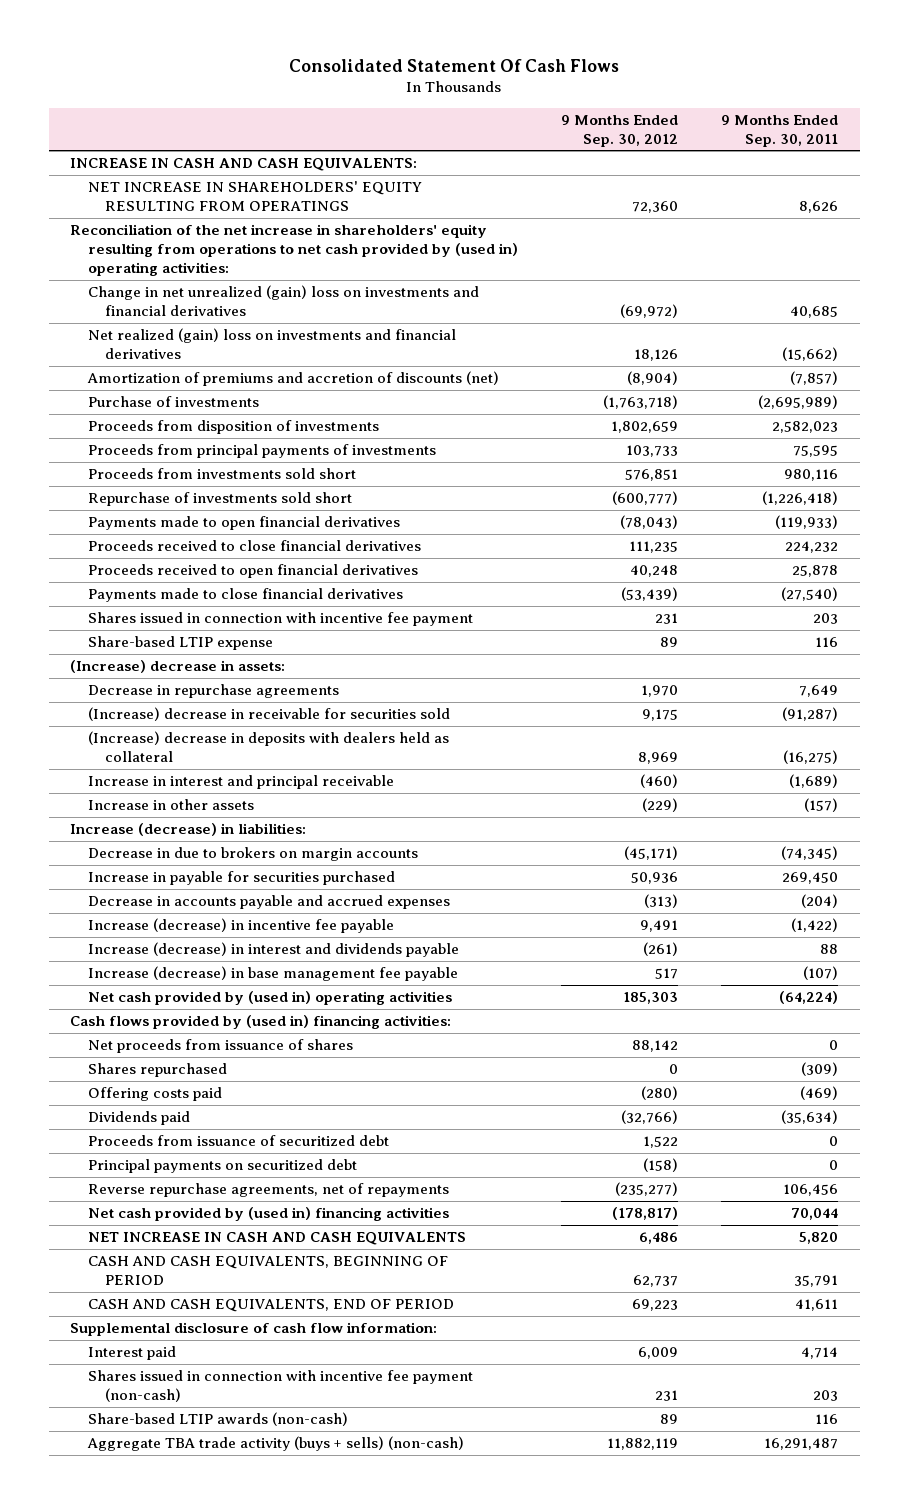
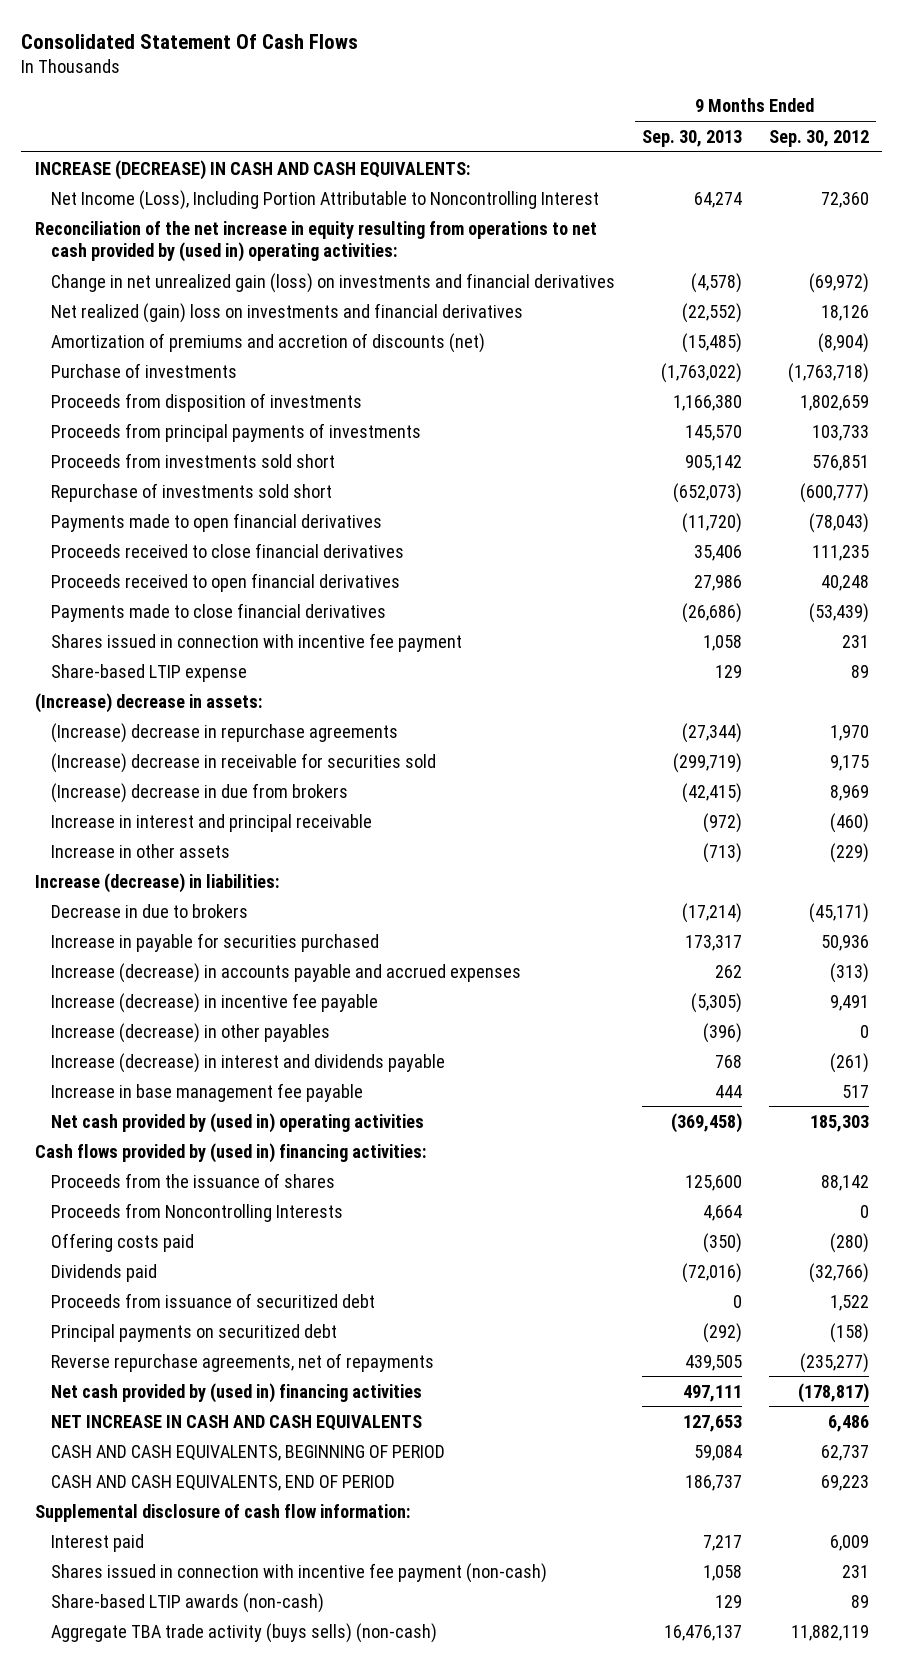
- | 9 Months Ended Sep. 30, 2012 | 9 Months Ended Sep. 30, 2011
+ | 9 Months Ended Sep. 30, 2013 | 9 Months Ended Sep. 30, 2012
- INCREASE IN CASH AND CASH EQUIVALENTS:
- NET INCREASE IN SHAREHOLDERS' EQUITY RESULTING FROM OPERATINGS | 72,360 | 8,626
- Reconciliation of the net increase in shareholders' equity resulting from operations to net cash provided by (used in) operating activities:
- Change in net unrealized (gain) loss on investments and financial derivatives | (69,972) | 40,685
+ INCREASE (DECREASE) IN CASH AND CASH EQUIVALENTS:
+ Net Income (Loss), Including Portion Attributable to Noncontrolling Interest | 64,274 | 72,360
+ Reconciliation of the net increase in equity resulting from operations to net cash provided by (used in) operating activities:
+ Change in net unrealized gain (loss) on investments and financial derivatives | (4,578) | (69,972)
- Decrease in repurchase agreements | 1,970 | 7,649
+ (Increase) decrease in repurchase agreements | (27,344) | 1,970
- (Increase) decrease in deposits with dealers held as collateral | 8,969 | (16,275)
+ (Increase) decrease in due from brokers | (42,415) | 8,969
- Decrease in due to brokers on margin accounts | (45,171) | (74,345)
+ Decrease in due to brokers | (17,214) | (45,171)
- Decrease in accounts payable and accrued expenses | (313) | (204)
+ Increase (decrease) in accounts payable and accrued expenses | 262 | (313)
+ Increase (decrease) in other payables | (396) | 0
- Increase (decrease) in base management fee payable | 517 | (107)
+ Increase in base management fee payable | 444 | 517
- Net proceeds from issuance of shares | 88,142 | 0
- Shares repurchased | 0 | (309)
+ Proceeds from the issuance of shares | 125,600 | 88,142
+ Proceeds from Noncontrolling Interests | 4,664 | 0
- Aggregate TBA trade activity (buys + sells) (non-cash) | 11,882,119 | 16,291,487
+ Aggregate TBA trade activity (buys sells) (non-cash) | 16,476,137 | 11,882,119

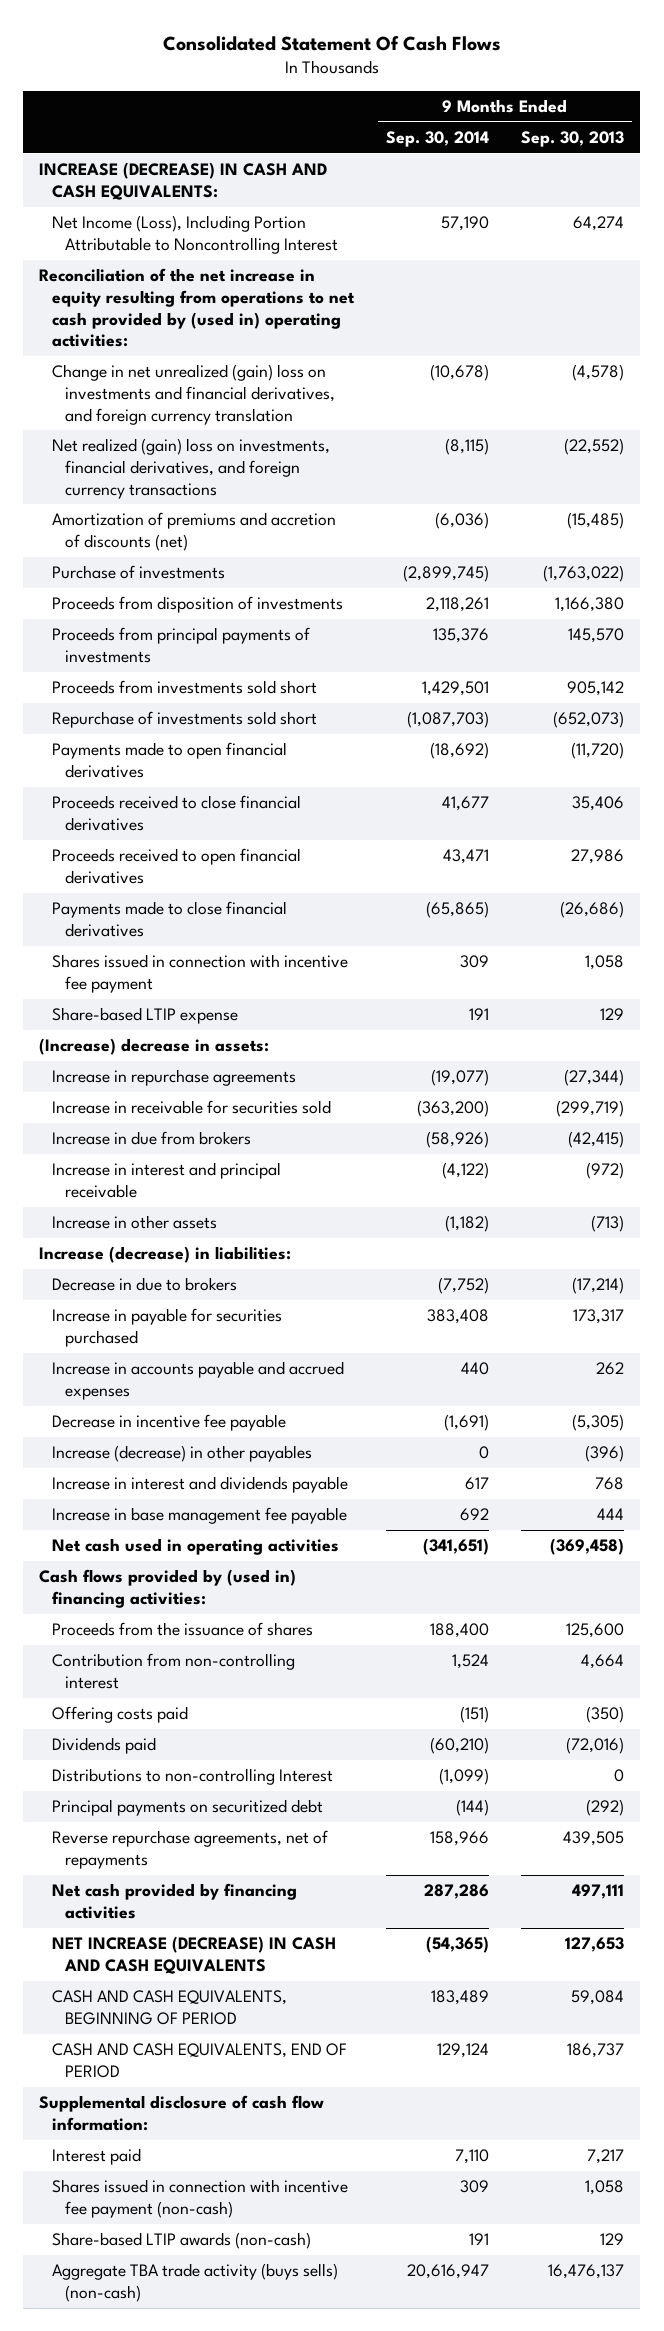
- | 9 Months Ended Sep. 30, 2013 | 9 Months Ended Sep. 30, 2012
+ | 9 Months Ended Sep. 30, 2014 | 9 Months Ended Sep. 30, 2013
- Change in net unrealized gain (loss) on investments and financial derivatives | (4,578) | (69,972)
- Net realized (gain) loss on investments and financial derivatives | (22,552) | 18,126
+ Change in net unrealized (gain) loss on investments and financial derivatives, and foreign currency translation | (10,678) | (4,578)
+ Net realized (gain) loss on investments, financial derivatives, and foreign currency transactions | (8,115) | (22,552)
- (Increase) decrease in repurchase agreements | (27,344) | 1,970
- (Increase) decrease in receivable for securities sold | (299,719) | 9,175
- (Increase) decrease in due from brokers | (42,415) | 8,969
+ Increase in repurchase agreements | (19,077) | (27,344)
+ Increase in receivable for securities sold | (363,200) | (299,719)
+ Increase in due from brokers | (58,926) | (42,415)
- Increase (decrease) in accounts payable and accrued expenses | 262 | (313)
- Increase (decrease) in incentive fee payable | (5,305) | 9,491
+ Increase in accounts payable and accrued expenses | 440 | 262
+ Decrease in incentive fee payable | (1,691) | (5,305)
- Increase (decrease) in interest and dividends payable | 768 | (261)
+ Increase in interest and dividends payable | 617 | 768
- Net cash provided by (used in) operating activities | (369,458) | 185,303
+ Net cash used in operating activities | (341,651) | (369,458)
- Proceeds from Noncontrolling Interests | 4,664 | 0
+ Contribution from non-controlling interest | 1,524 | 4,664
- Proceeds from issuance of securitized debt | 0 | 1,522
+ Distributions to non-controlling Interest | (1,099) | 0
- Net cash provided by (used in) financing activities | 497,111 | (178,817)
- NET INCREASE IN CASH AND CASH EQUIVALENTS | 127,653 | 6,486
+ Net cash provided by financing activities | 287,286 | 497,111
+ NET INCREASE (DECREASE) IN CASH AND CASH EQUIVALENTS | (54,365) | 127,653

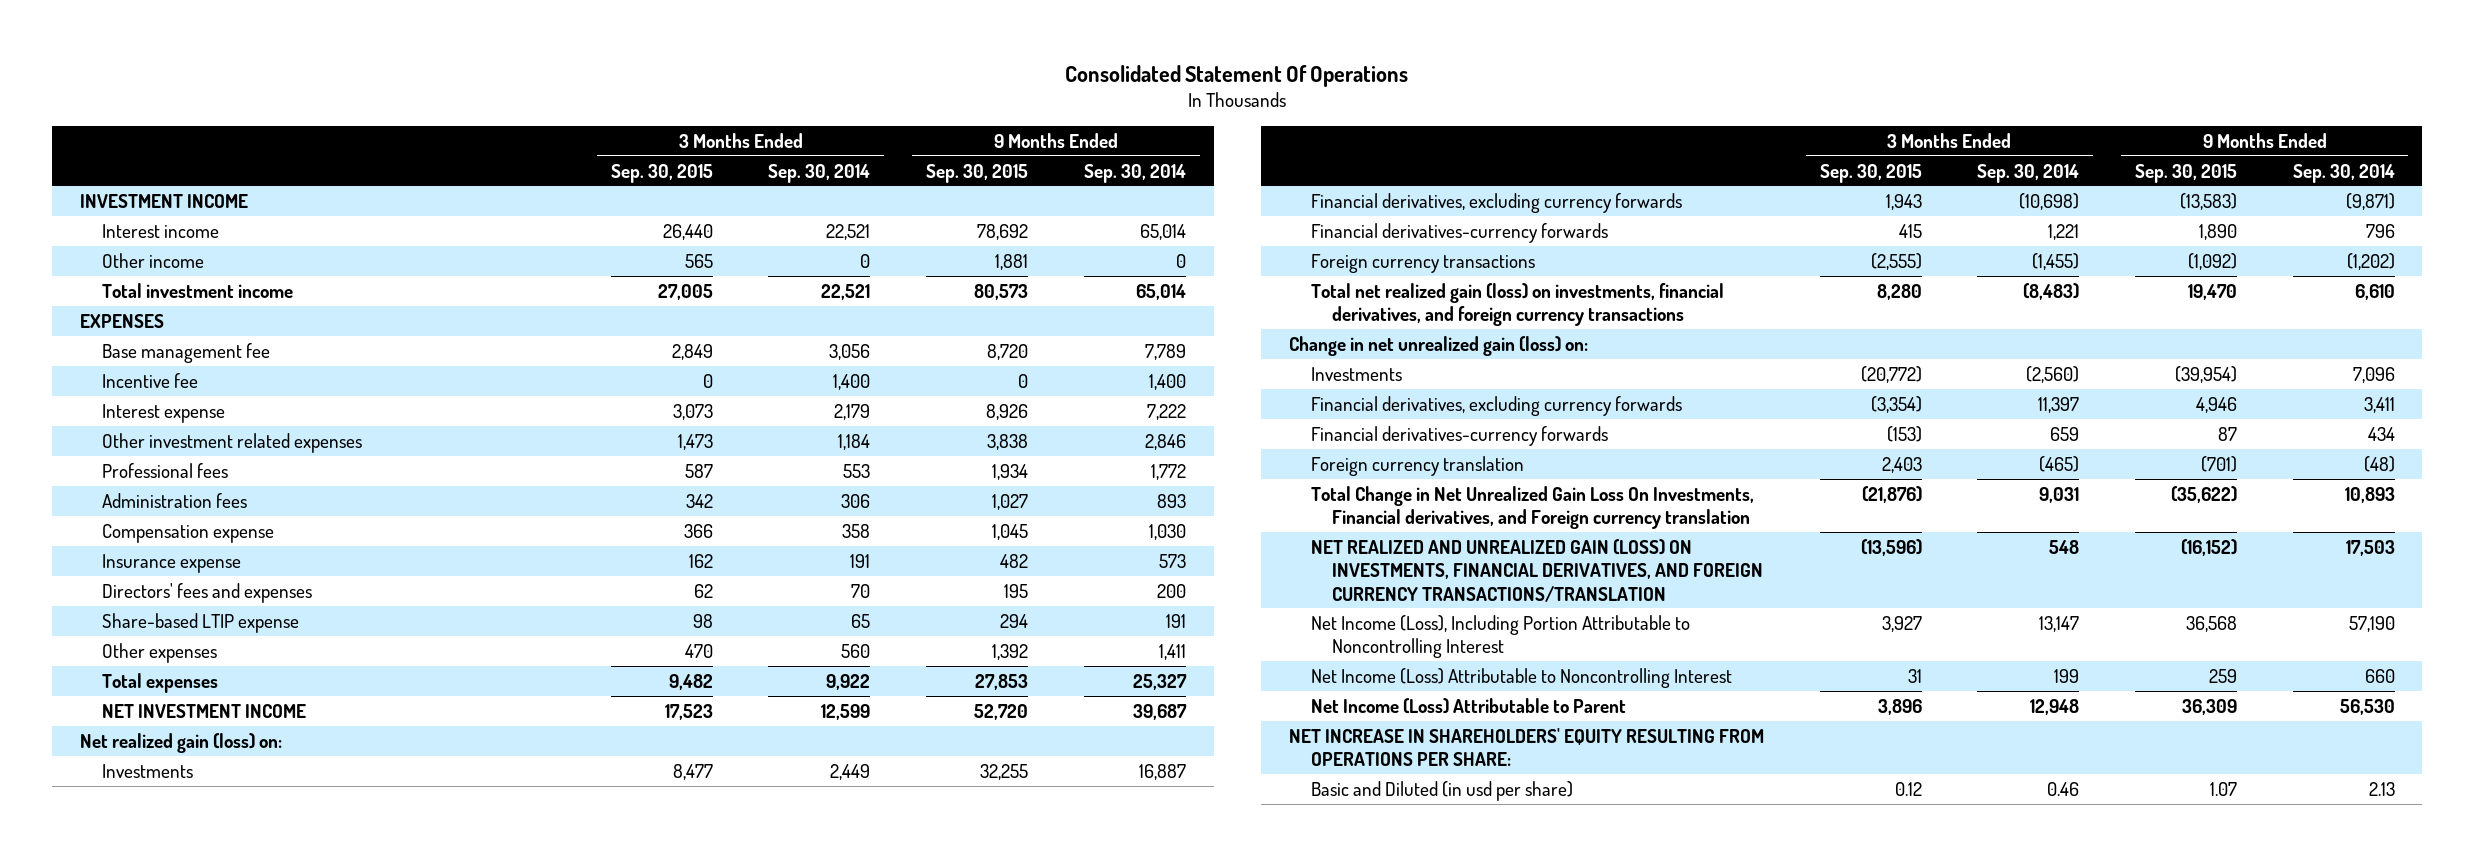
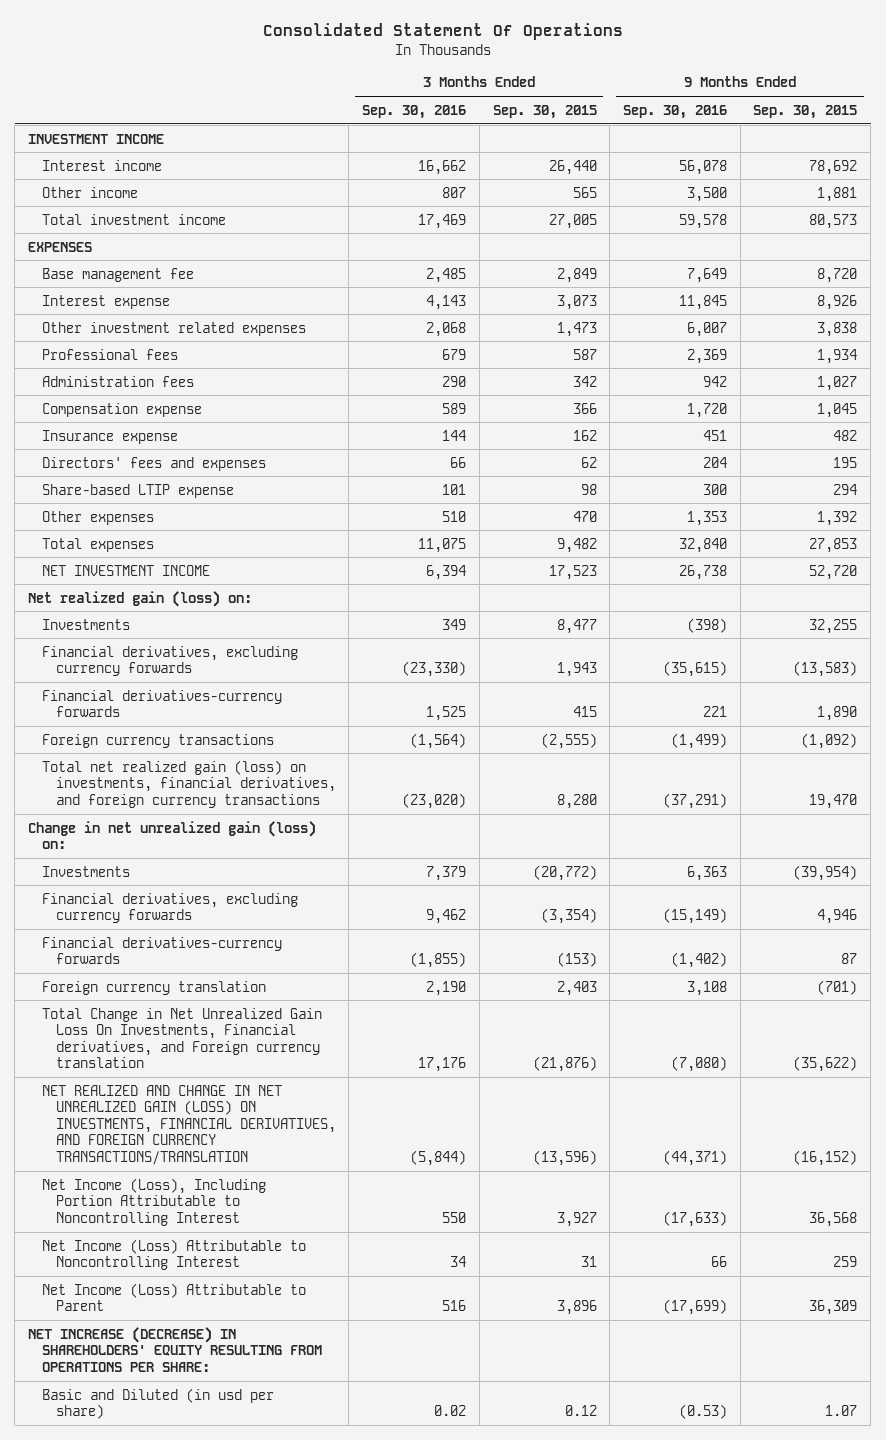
- | 3 Months Ended Sep. 30, 2015 | 3 Months Ended Sep. 30, 2014 | 9 Months Ended Sep. 30, 2015 | 9 Months Ended Sep. 30, 2014
+ | 3 Months Ended Sep. 30, 2016 | 3 Months Ended Sep. 30, 2015 | 9 Months Ended Sep. 30, 2016 | 9 Months Ended Sep. 30, 2015
- Incentive fee | 0 | 1,400 | 0 | 1,400
- NET REALIZED AND UNREALIZED GAIN (LOSS) ON INVESTMENTS, FINANCIAL DERIVATIVES, AND FOREIGN CURRENCY TRANSACTIONS/TRANSLATION | (13,596) | 548 | (16,152) | 17,503
+ NET REALIZED AND CHANGE IN NET UNREALIZED GAIN (LOSS) ON INVESTMENTS, FINANCIAL DERIVATIVES, AND FOREIGN CURRENCY TRANSACTIONS/TRANSLATION | (5,844) | (13,596) | (44,371) | (16,152)
- NET INCREASE IN SHAREHOLDERS' EQUITY RESULTING FROM OPERATIONS PER SHARE:
+ NET INCREASE (DECREASE) IN SHAREHOLDERS' EQUITY RESULTING FROM OPERATIONS PER SHARE:

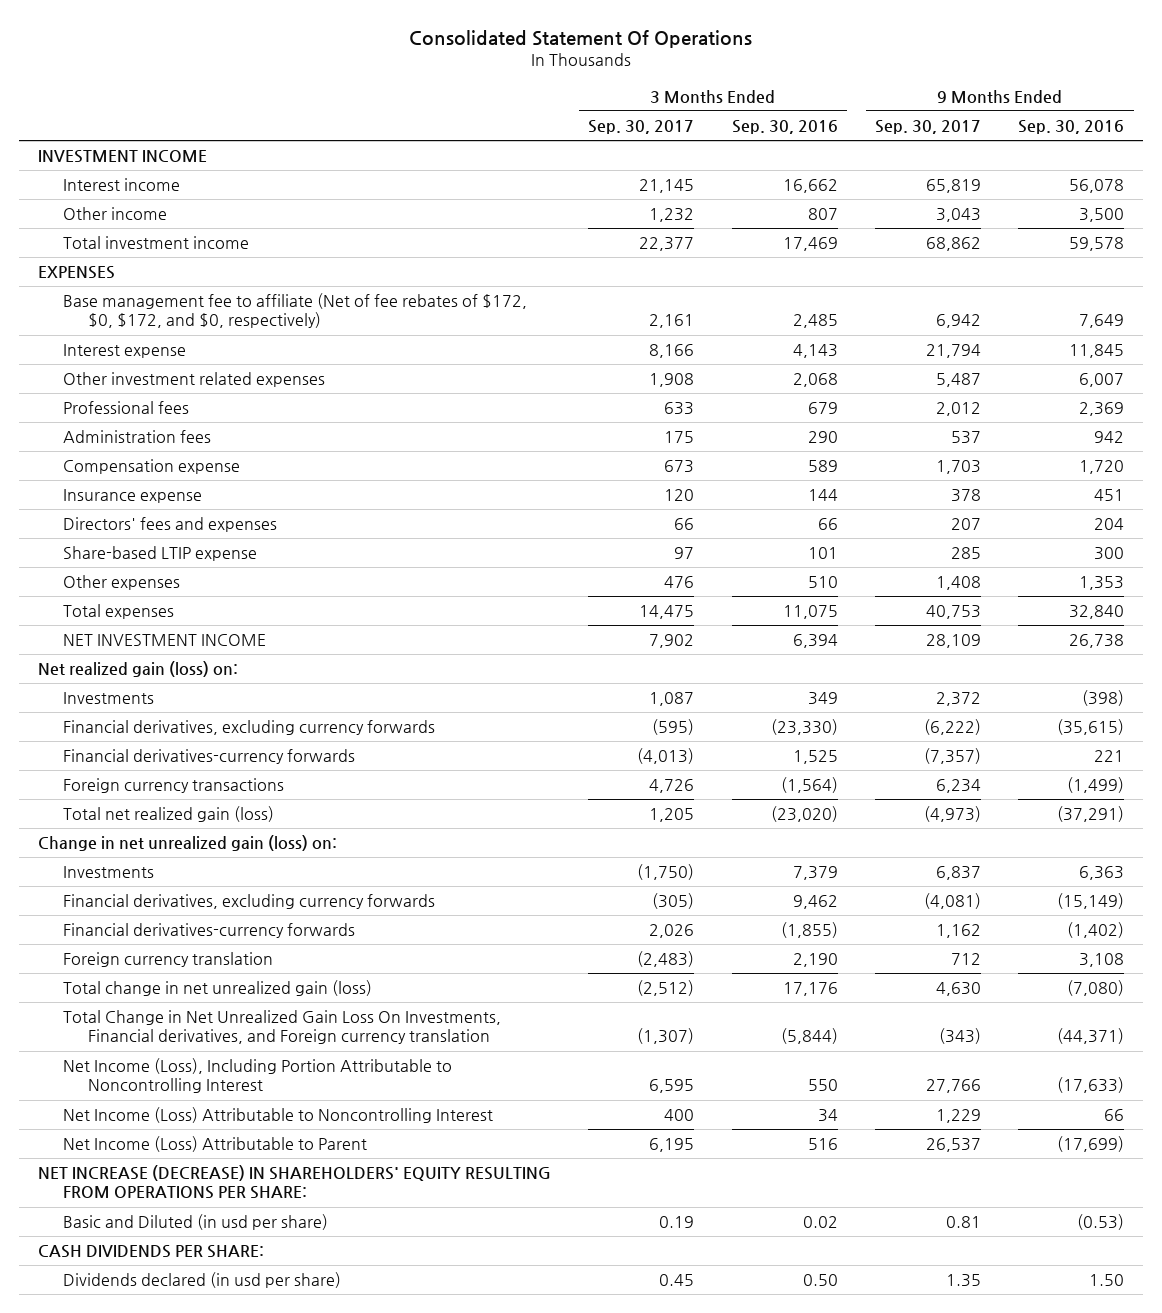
- | 3 Months Ended Sep. 30, 2016 | 3 Months Ended Sep. 30, 2015 | 9 Months Ended Sep. 30, 2016 | 9 Months Ended Sep. 30, 2015
+ | 3 Months Ended Sep. 30, 2017 | 3 Months Ended Sep. 30, 2016 | 9 Months Ended Sep. 30, 2017 | 9 Months Ended Sep. 30, 2016
- Base management fee | 2,485 | 2,849 | 7,649 | 8,720
+ Base management fee to affiliate (Net of fee rebates of $172, $0, $172, and $0, respectively) | 2,161 | 2,485 | 6,942 | 7,649
- Total net realized gain (loss) on investments, financial derivatives, and foreign currency transactions | (23,020) | 8,280 | (37,291) | 19,470
+ Total net realized gain (loss) | 1,205 | (23,020) | (4,973) | (37,291)
- Total Change in Net Unrealized Gain Loss On Investments, Financial derivatives, and Foreign currency translation | 17,176 | (21,876) | (7,080) | (35,622)
- NET REALIZED AND CHANGE IN NET UNREALIZED GAIN (LOSS) ON INVESTMENTS, FINANCIAL DERIVATIVES, AND FOREIGN CURRENCY TRANSACTIONS/TRANSLATION | (5,844) | (13,596) | (44,371) | (16,152)
+ Total change in net unrealized gain (loss) | (2,512) | 17,176 | 4,630 | (7,080)
+ Total Change in Net Unrealized Gain Loss On Investments, Financial derivatives, and Foreign currency translation | (1,307) | (5,844) | (343) | (44,371)
+ CASH DIVIDENDS PER SHARE:
+ Dividends declared (in usd per share) | 0.45 | 0.50 | 1.35 | 1.50

